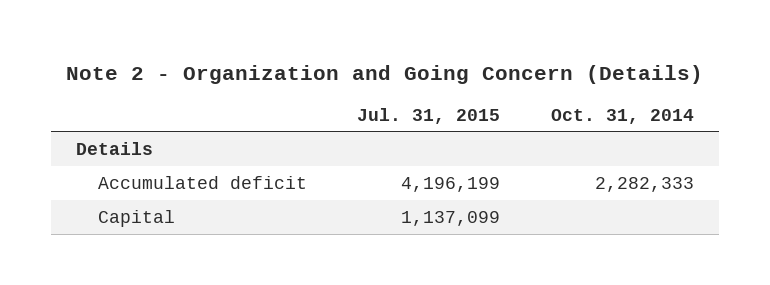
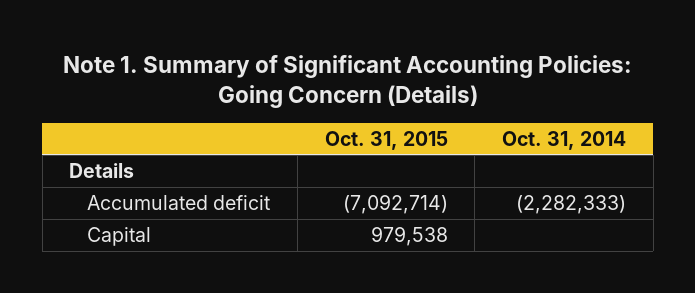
- Note 2 - Organization and Going Concern (Details)
+ Note 1. Summary of Significant Accounting Policies: Going Concern (Details)
- | Jul. 31, 2015 | Oct. 31, 2014
+ | Oct. 31, 2015 | Oct. 31, 2014
- Accumulated deficit | 4,196,199 | 2,282,333
+ Accumulated deficit | (7,092,714) | (2,282,333)

